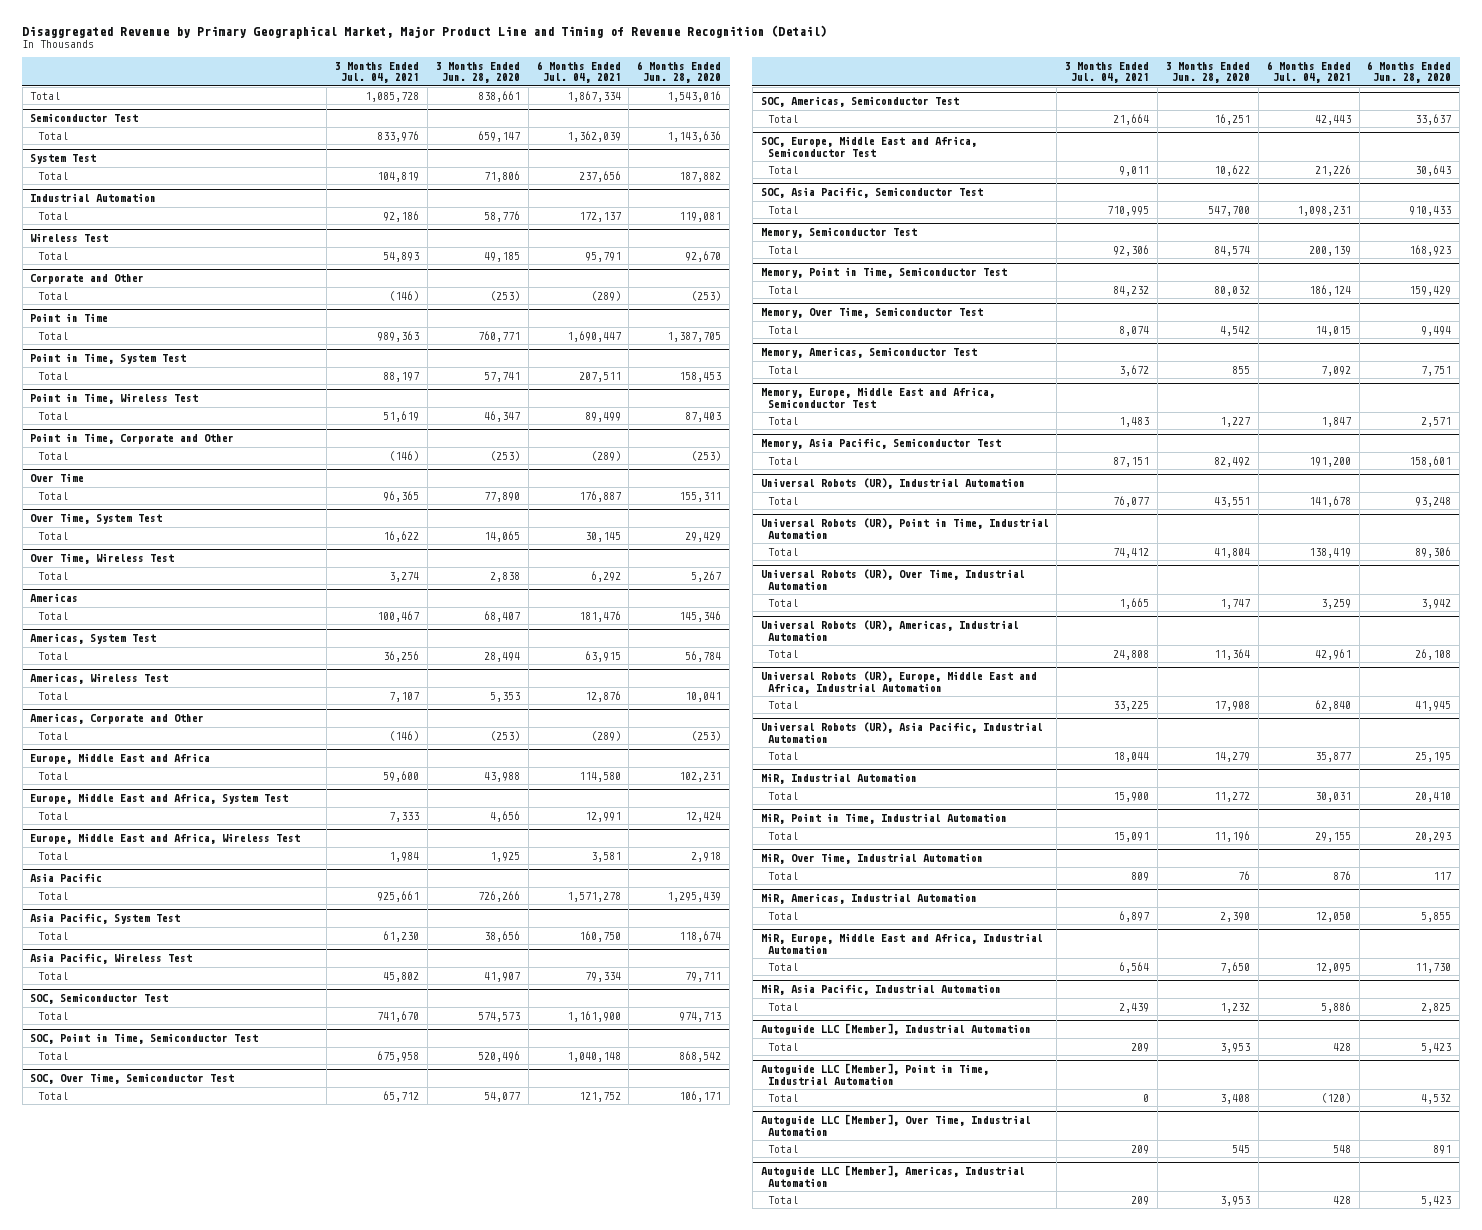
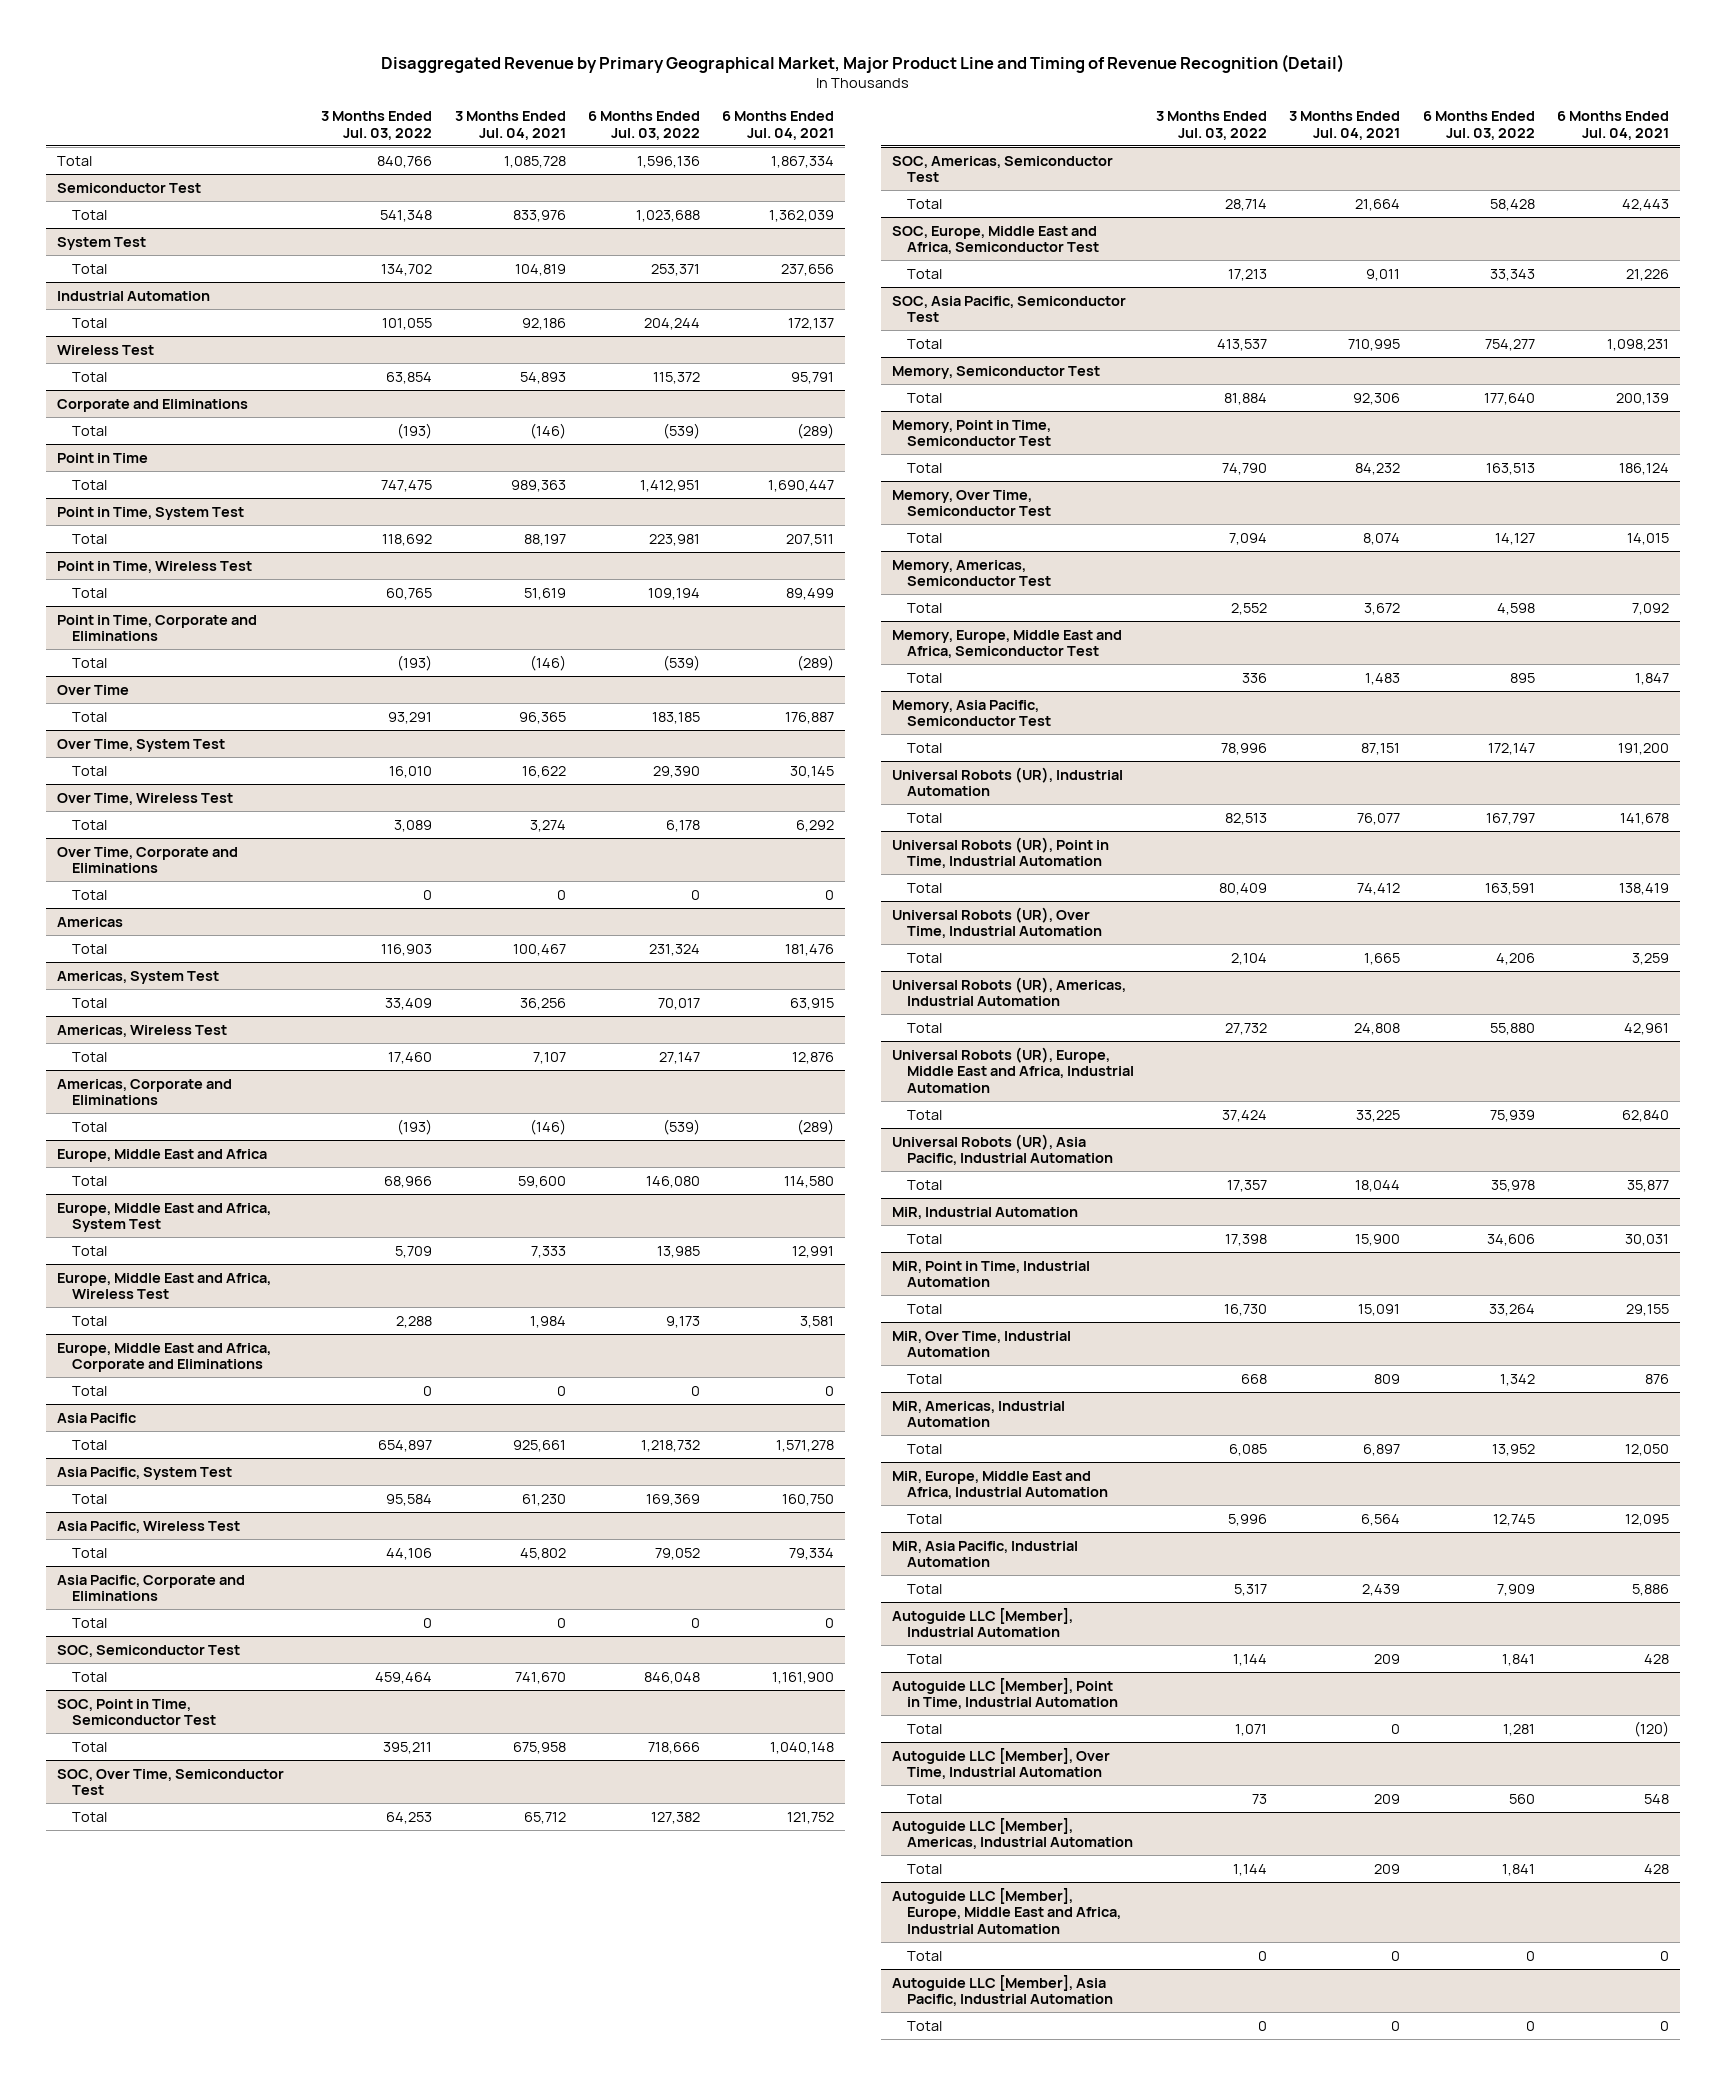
- | 3 Months Ended Jul. 04, 2021 | 3 Months Ended Jun. 28, 2020 | 6 Months Ended Jul. 04, 2021 | 6 Months Ended Jun. 28, 2020
+ | 3 Months Ended Jul. 03, 2022 | 3 Months Ended Jul. 04, 2021 | 6 Months Ended Jul. 03, 2022 | 6 Months Ended Jul. 04, 2021
- Corporate and Other
+ Corporate and Eliminations
- Point in Time, Corporate and Other
+ Point in Time, Corporate and Eliminations
+ Over Time, Corporate and Eliminations
+ Total | 0 | 0 | 0 | 0
- Americas, Corporate and Other
+ Americas, Corporate and Eliminations
+ Europe, Middle East and Africa, Corporate and Eliminations
+ Total | 0 | 0 | 0 | 0
+ Asia Pacific, Corporate and Eliminations
+ Total | 0 | 0 | 0 | 0
+ Autoguide LLC [Member], Europe, Middle East and Africa, Industrial Automation
+ Total | 0 | 0 | 0 | 0
+ Autoguide LLC [Member], Asia Pacific, Industrial Automation
+ Total | 0 | 0 | 0 | 0

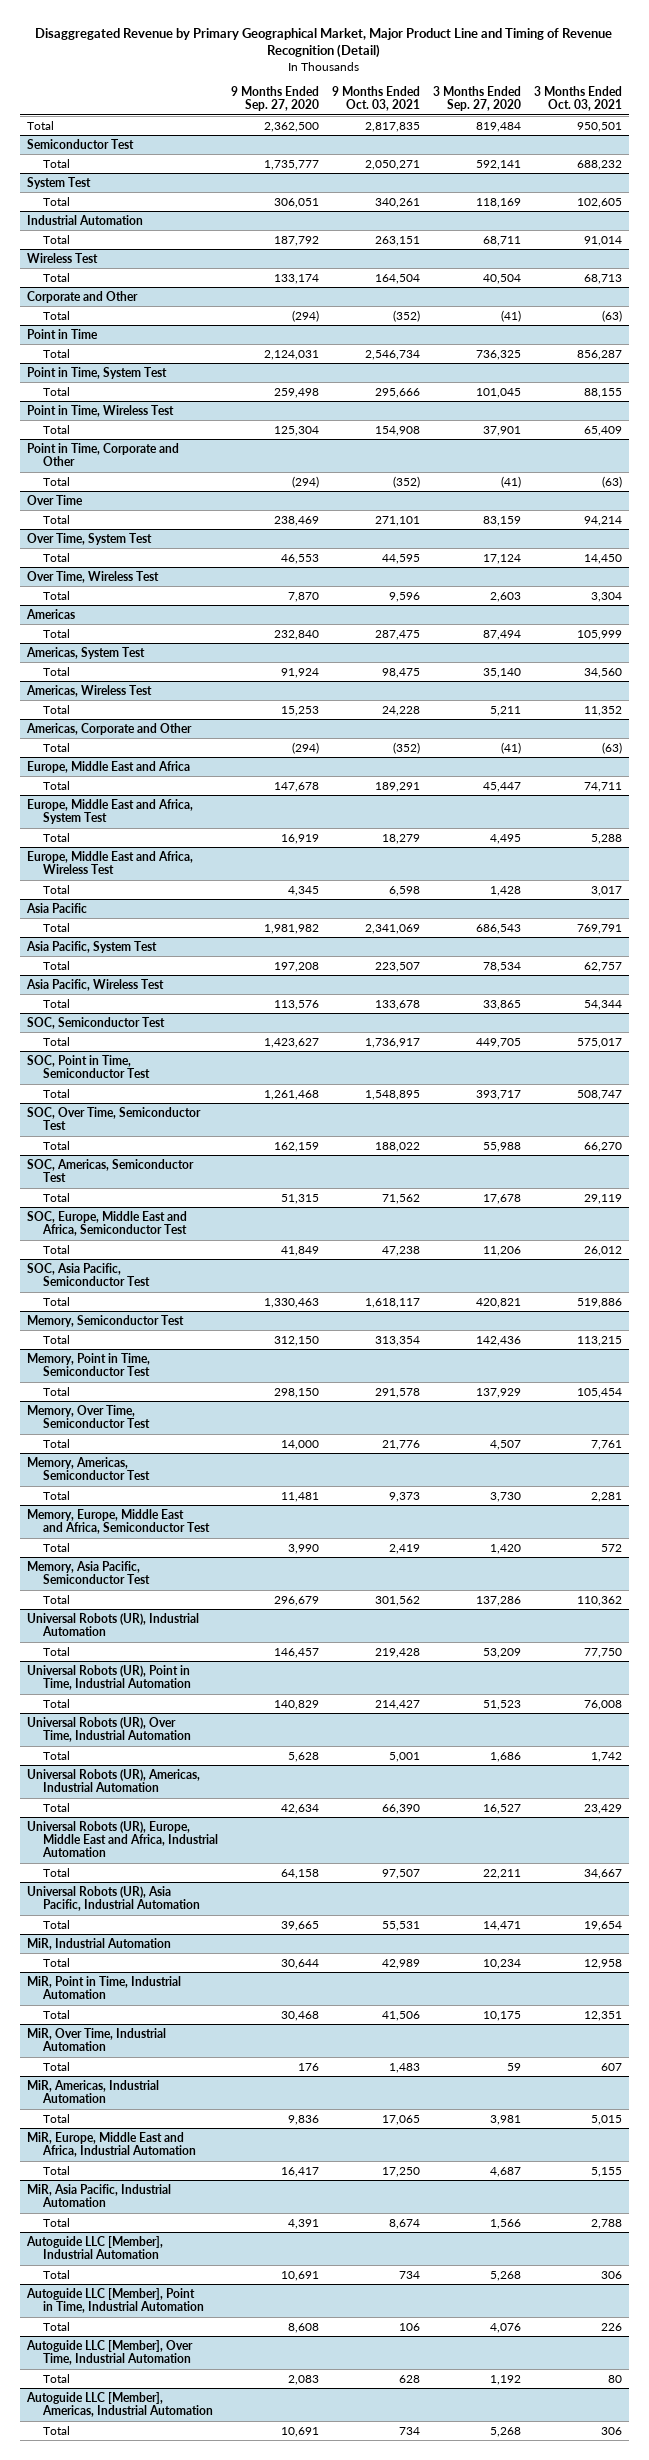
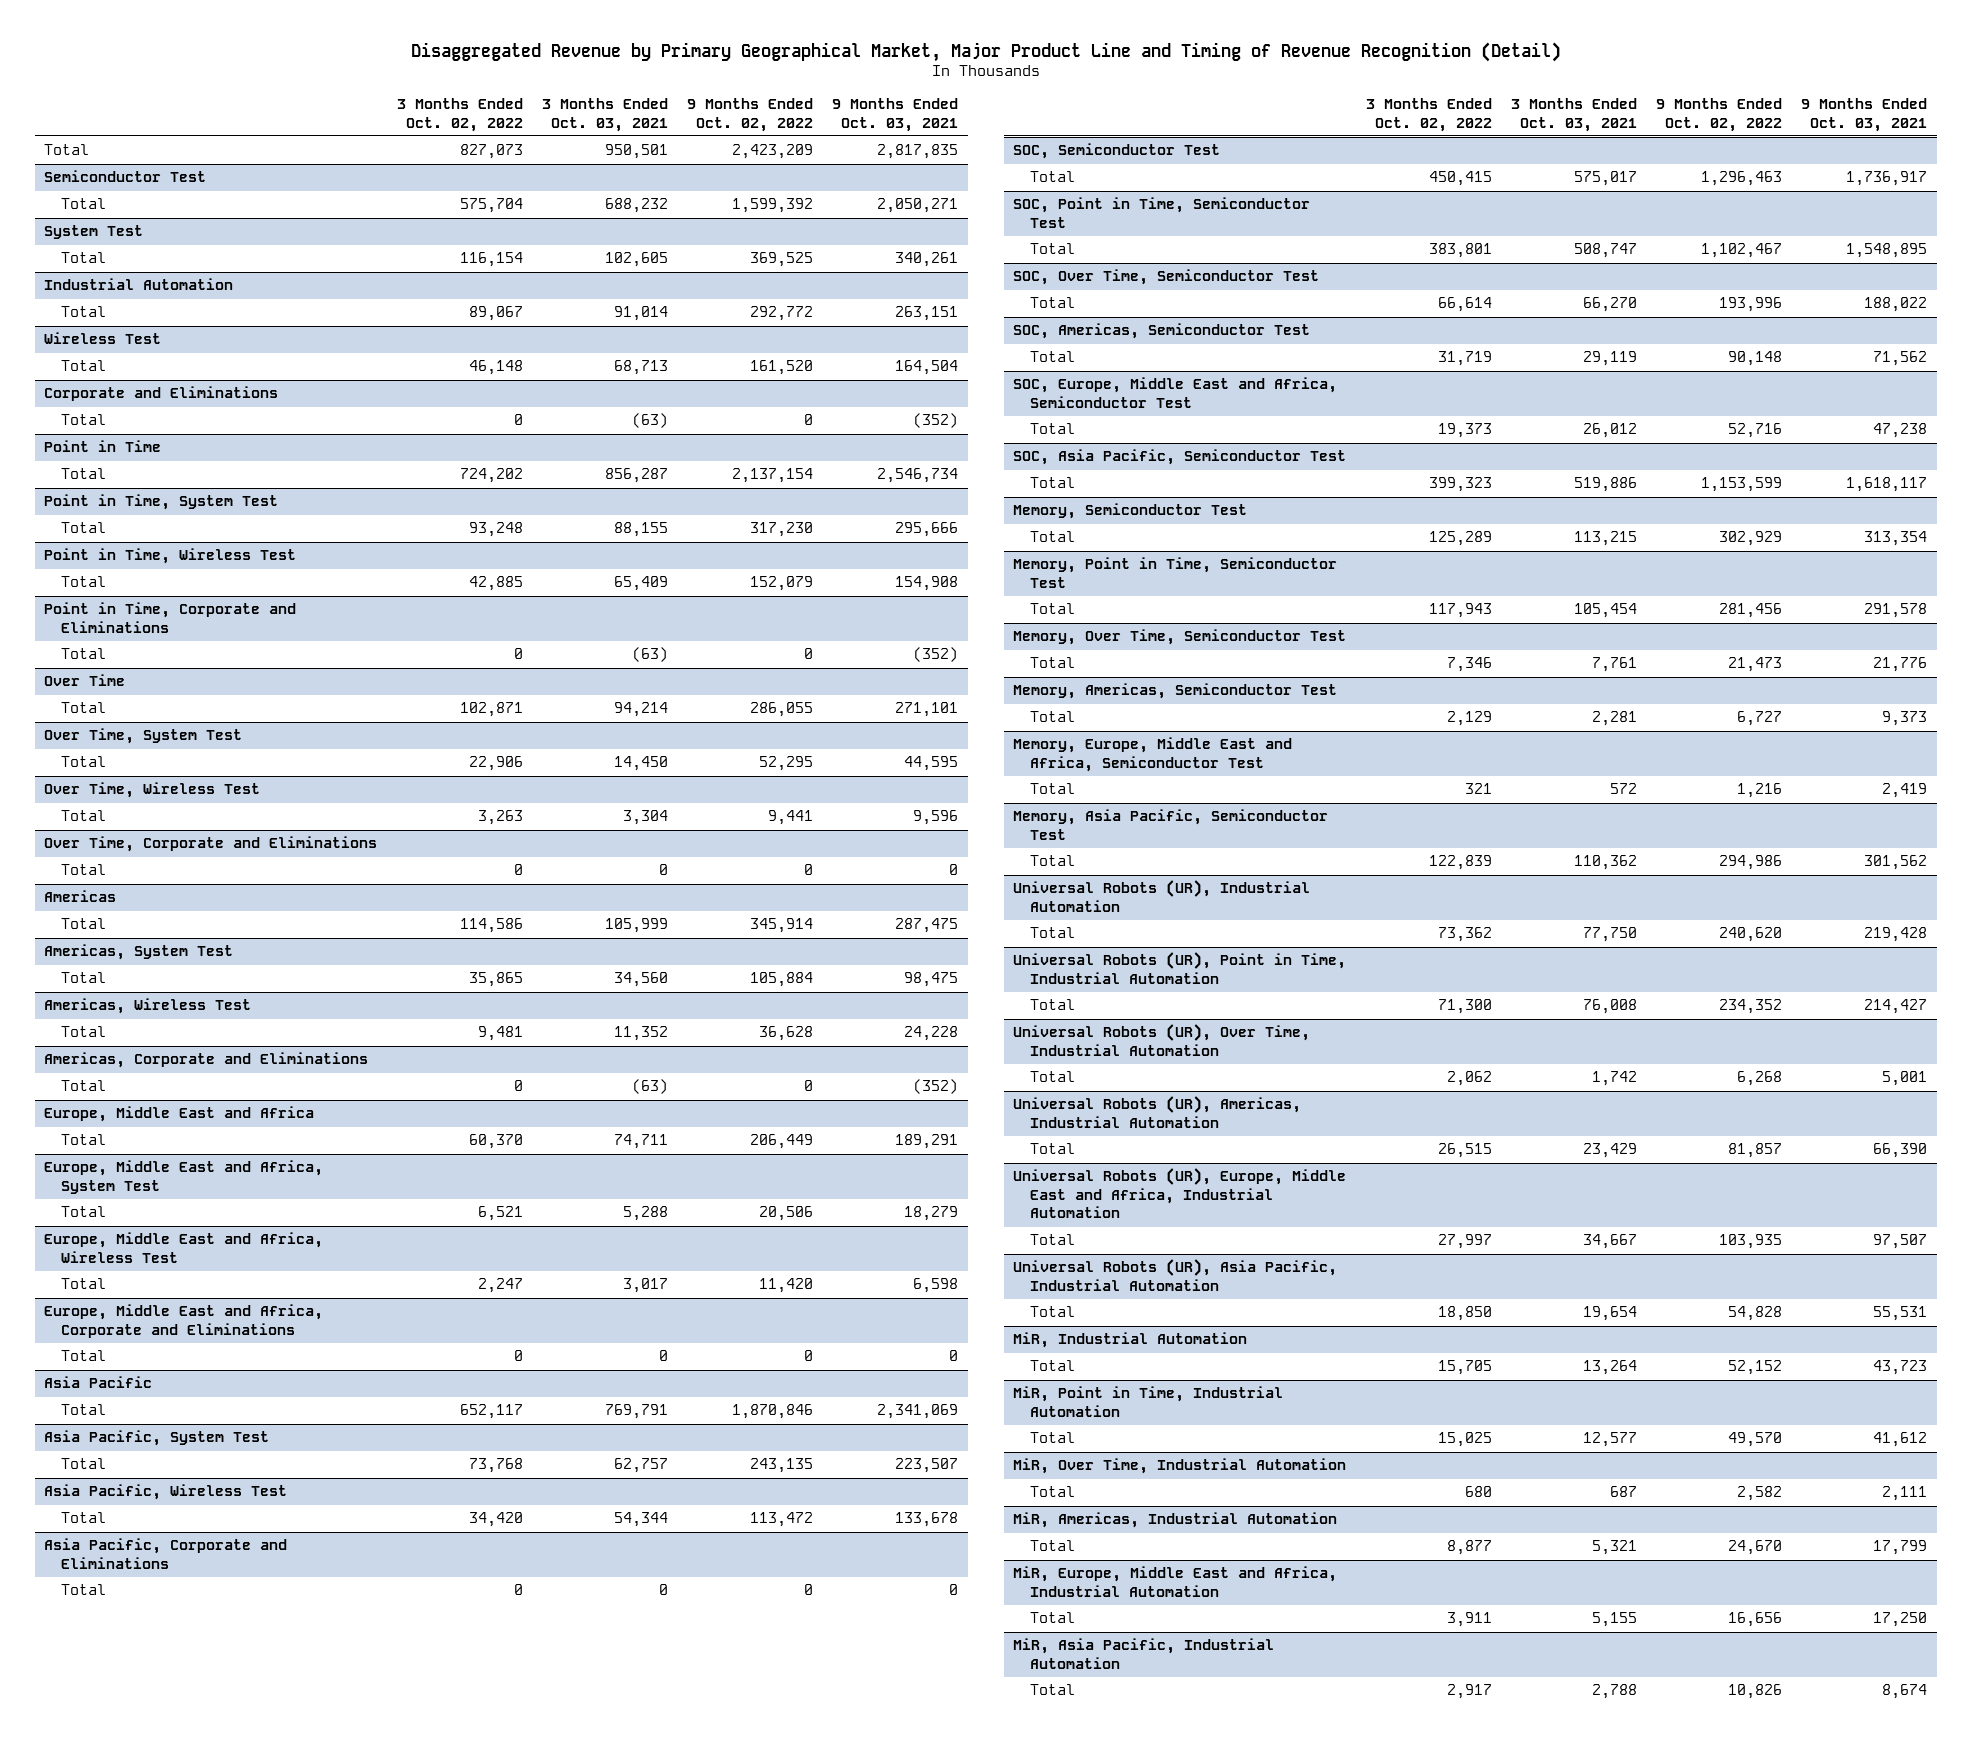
- | 9 Months Ended Sep. 27, 2020 | 9 Months Ended Oct. 03, 2021 | 3 Months Ended Sep. 27, 2020 | 3 Months Ended Oct. 03, 2021
+ | 3 Months Ended Oct. 02, 2022 | 3 Months Ended Oct. 03, 2021 | 9 Months Ended Oct. 02, 2022 | 9 Months Ended Oct. 03, 2021
- Corporate and Other
+ Corporate and Eliminations
- Point in Time, Corporate and Other
+ Point in Time, Corporate and Eliminations
+ Over Time, Corporate and Eliminations
+ Total | 0 | 0 | 0 | 0
- Americas, Corporate and Other
+ Americas, Corporate and Eliminations
+ Europe, Middle East and Africa, Corporate and Eliminations
+ Total | 0 | 0 | 0 | 0
+ Asia Pacific, Corporate and Eliminations
+ Total | 0 | 0 | 0 | 0
@ MiR, Industrial Automation
- Total | 30,644 | 42,989 | 10,234 | 12,958
+ Total | 15,705 | 13,264 | 52,152 | 43,723
@ MiR, Point in Time, Industrial Automation
- Total | 30,468 | 41,506 | 10,175 | 12,351
+ Total | 15,025 | 12,577 | 49,570 | 41,612
@ MiR, Over Time, Industrial Automation
- Total | 176 | 1,483 | 59 | 607
+ Total | 680 | 687 | 2,582 | 2,111
@ MiR, Americas, Industrial Automation
- Total | 9,836 | 17,065 | 3,981 | 5,015
+ Total | 8,877 | 5,321 | 24,670 | 17,799
- Autoguide LLC [Member], Industrial Automation
- Total | 10,691 | 734 | 5,268 | 306
- Autoguide LLC [Member], Point in Time, Industrial Automation
- Total | 8,608 | 106 | 4,076 | 226
- Autoguide LLC [Member], Over Time, Industrial Automation
- Total | 2,083 | 628 | 1,192 | 80
- Autoguide LLC [Member], Americas, Industrial Automation
- Total | 10,691 | 734 | 5,268 | 306

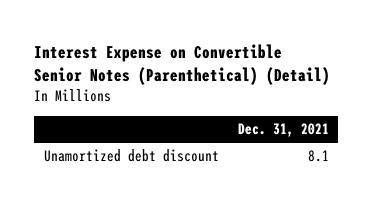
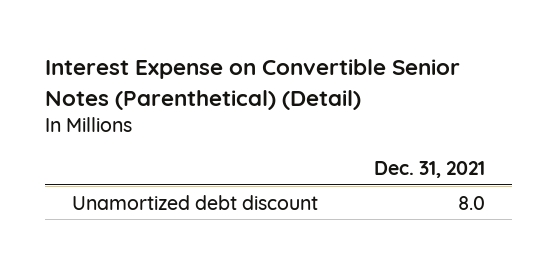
- Unamortized debt discount | 8.1
+ Unamortized debt discount | 8.0

